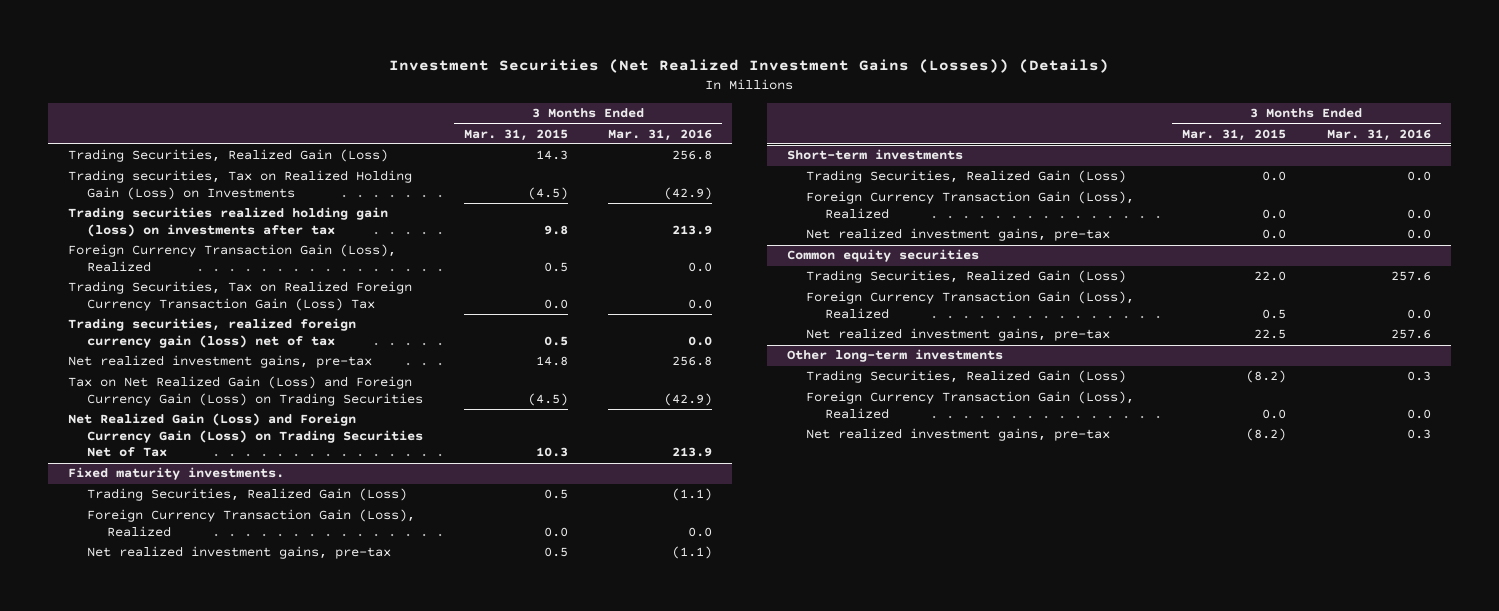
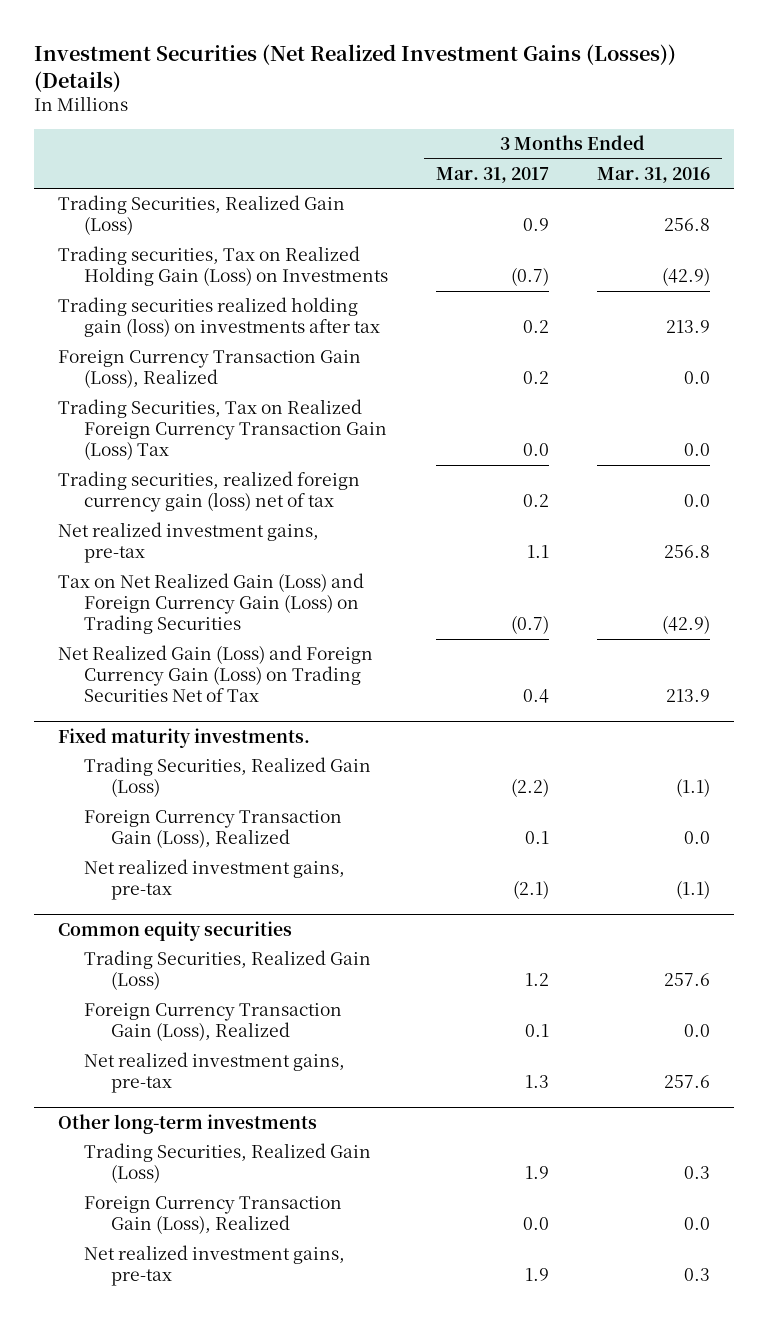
- | 3 Months Ended Mar. 31, 2015 | 3 Months Ended Mar. 31, 2016
+ | 3 Months Ended Mar. 31, 2017 | 3 Months Ended Mar. 31, 2016
- Short-term investments
- Trading Securities, Realized Gain (Loss) | 0.0 | 0.0
- Foreign Currency Transaction Gain (Loss), Realized | 0.0 | 0.0
- Net realized investment gains, pre-tax | 0.0 | 0.0

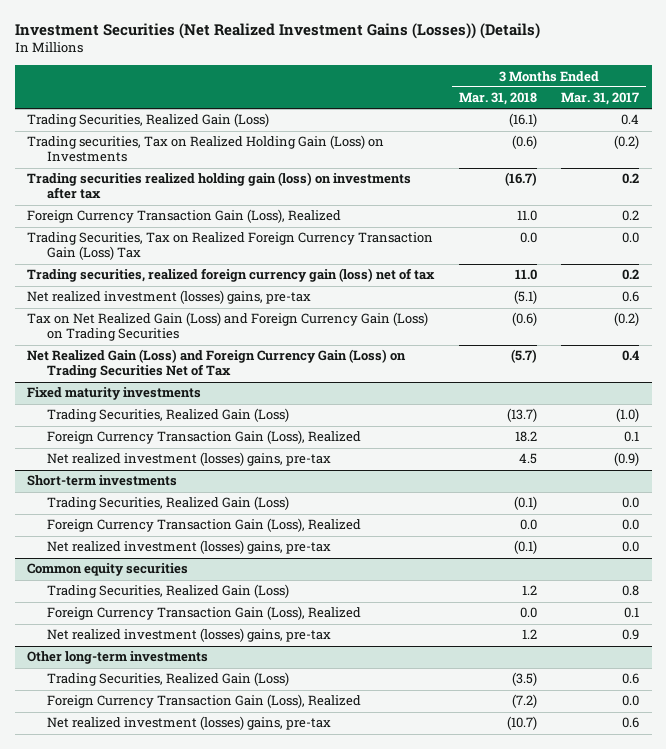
- | 3 Months Ended Mar. 31, 2017 | 3 Months Ended Mar. 31, 2016
+ | 3 Months Ended Mar. 31, 2018 | 3 Months Ended Mar. 31, 2017
- Trading Securities, Realized Gain (Loss) | 0.9 | 256.8
- Trading securities, Tax on Realized Holding Gain (Loss) on Investments | (0.7) | (42.9)
+ Trading Securities, Realized Gain (Loss) | (16.1) | 0.4
+ Trading securities, Tax on Realized Holding Gain (Loss) on Investments | (0.6) | (0.2)
- Net realized investment gains, pre-tax | 1.1 | 256.8
- Tax on Net Realized Gain (Loss) and Foreign Currency Gain (Loss) on Trading Securities | (0.7) | (42.9)
+ Net realized investment (losses) gains, pre-tax | (5.1) | 0.6
+ Tax on Net Realized Gain (Loss) and Foreign Currency Gain (Loss) on Trading Securities | (0.6) | (0.2)
- Fixed maturity investments.
- Trading Securities, Realized Gain (Loss) | (2.2) | (1.1)
+ Fixed maturity investments
+ Trading Securities, Realized Gain (Loss) | (13.7) | (1.0)
- Net realized investment gains, pre-tax | (2.1) | (1.1)
+ Net realized investment (losses) gains, pre-tax | 4.5 | (0.9)
+ Short-term investments
+ Trading Securities, Realized Gain (Loss) | (0.1) | 0.0
+ Foreign Currency Transaction Gain (Loss), Realized | 0.0 | 0.0
+ Net realized investment (losses) gains, pre-tax | (0.1) | 0.0
@ Common equity securities
- Trading Securities, Realized Gain (Loss) | 1.2 | 257.6
+ Trading Securities, Realized Gain (Loss) | 1.2 | 0.8
- Net realized investment gains, pre-tax | 1.3 | 257.6
+ Net realized investment (losses) gains, pre-tax | 1.2 | 0.9
@ Other long-term investments
- Trading Securities, Realized Gain (Loss) | 1.9 | 0.3
+ Trading Securities, Realized Gain (Loss) | (3.5) | 0.6
- Net realized investment gains, pre-tax | 1.9 | 0.3
+ Net realized investment (losses) gains, pre-tax | (10.7) | 0.6

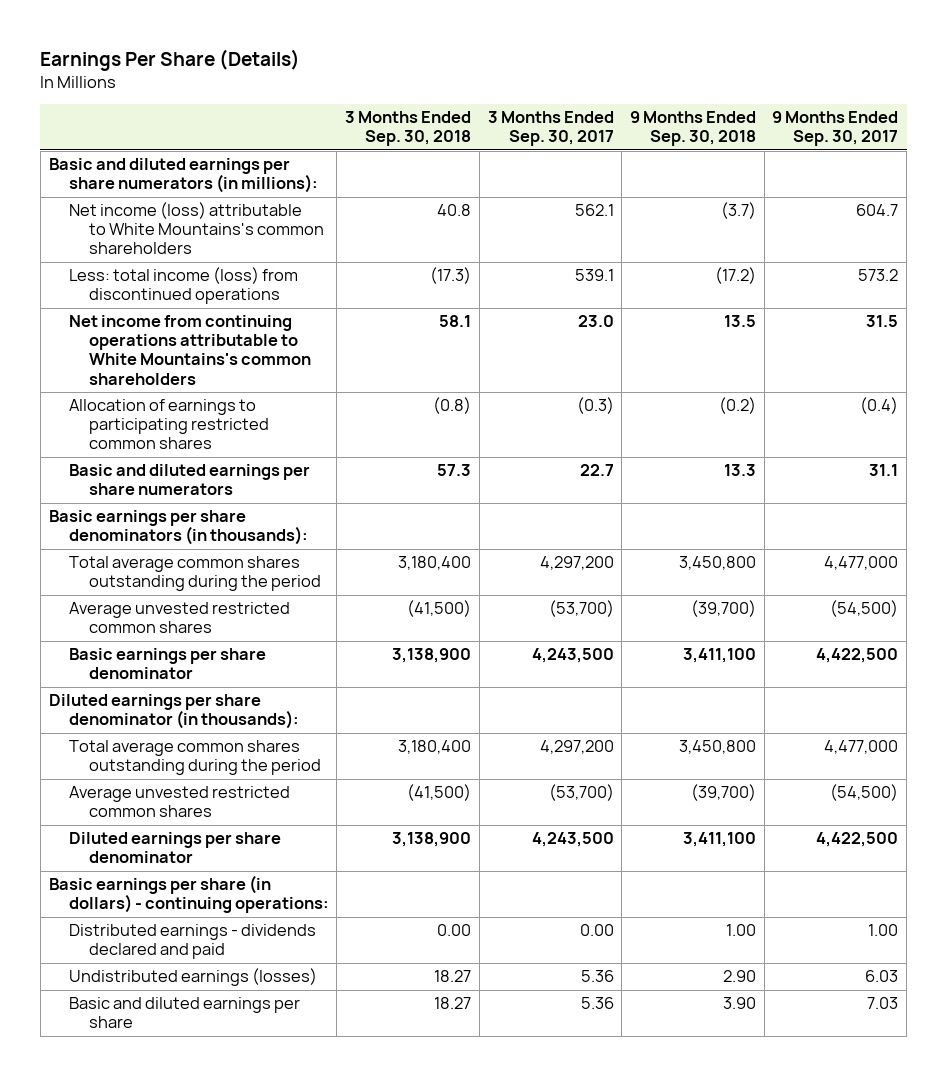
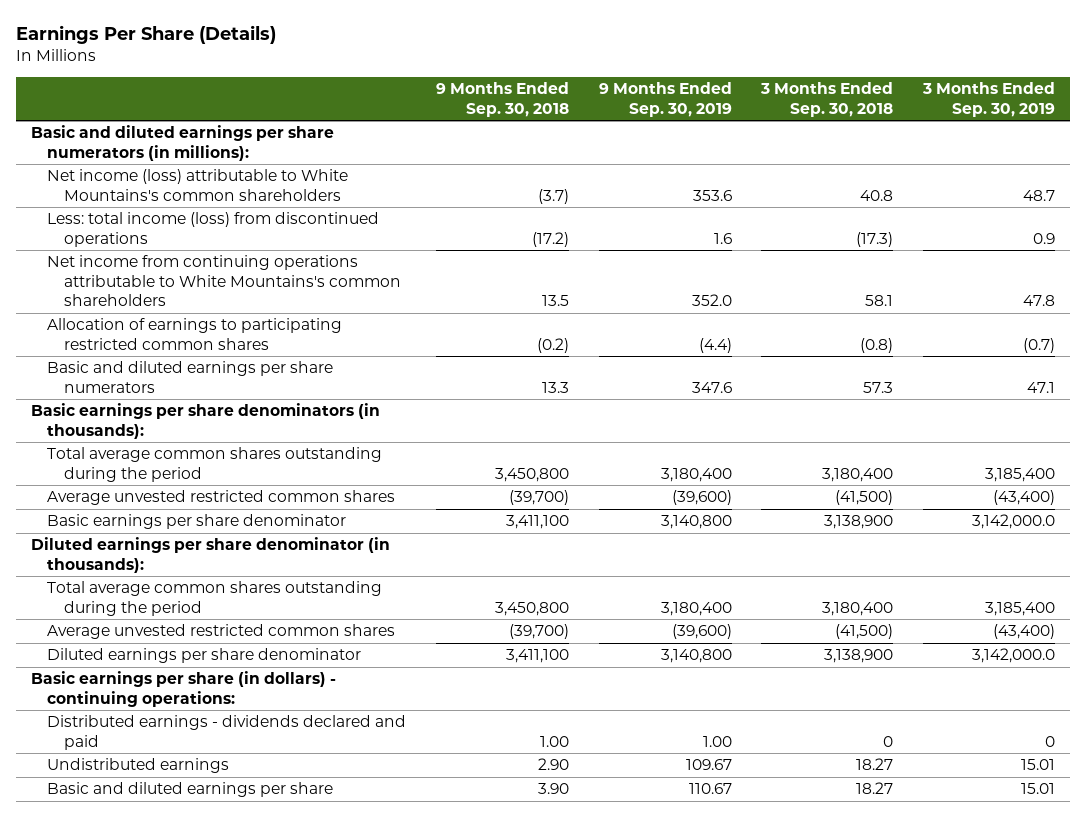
- | 3 Months Ended Sep. 30, 2018 | 3 Months Ended Sep. 30, 2017 | 9 Months Ended Sep. 30, 2018 | 9 Months Ended Sep. 30, 2017
+ | 9 Months Ended Sep. 30, 2018 | 9 Months Ended Sep. 30, 2019 | 3 Months Ended Sep. 30, 2018 | 3 Months Ended Sep. 30, 2019
- Distributed earnings - dividends declared and paid | 0.00 | 0.00 | 1.00 | 1.00
- Undistributed earnings (losses) | 18.27 | 5.36 | 2.90 | 6.03
+ Distributed earnings - dividends declared and paid | 1.00 | 1.00 | 0 | 0
+ Undistributed earnings | 2.90 | 109.67 | 18.27 | 15.01

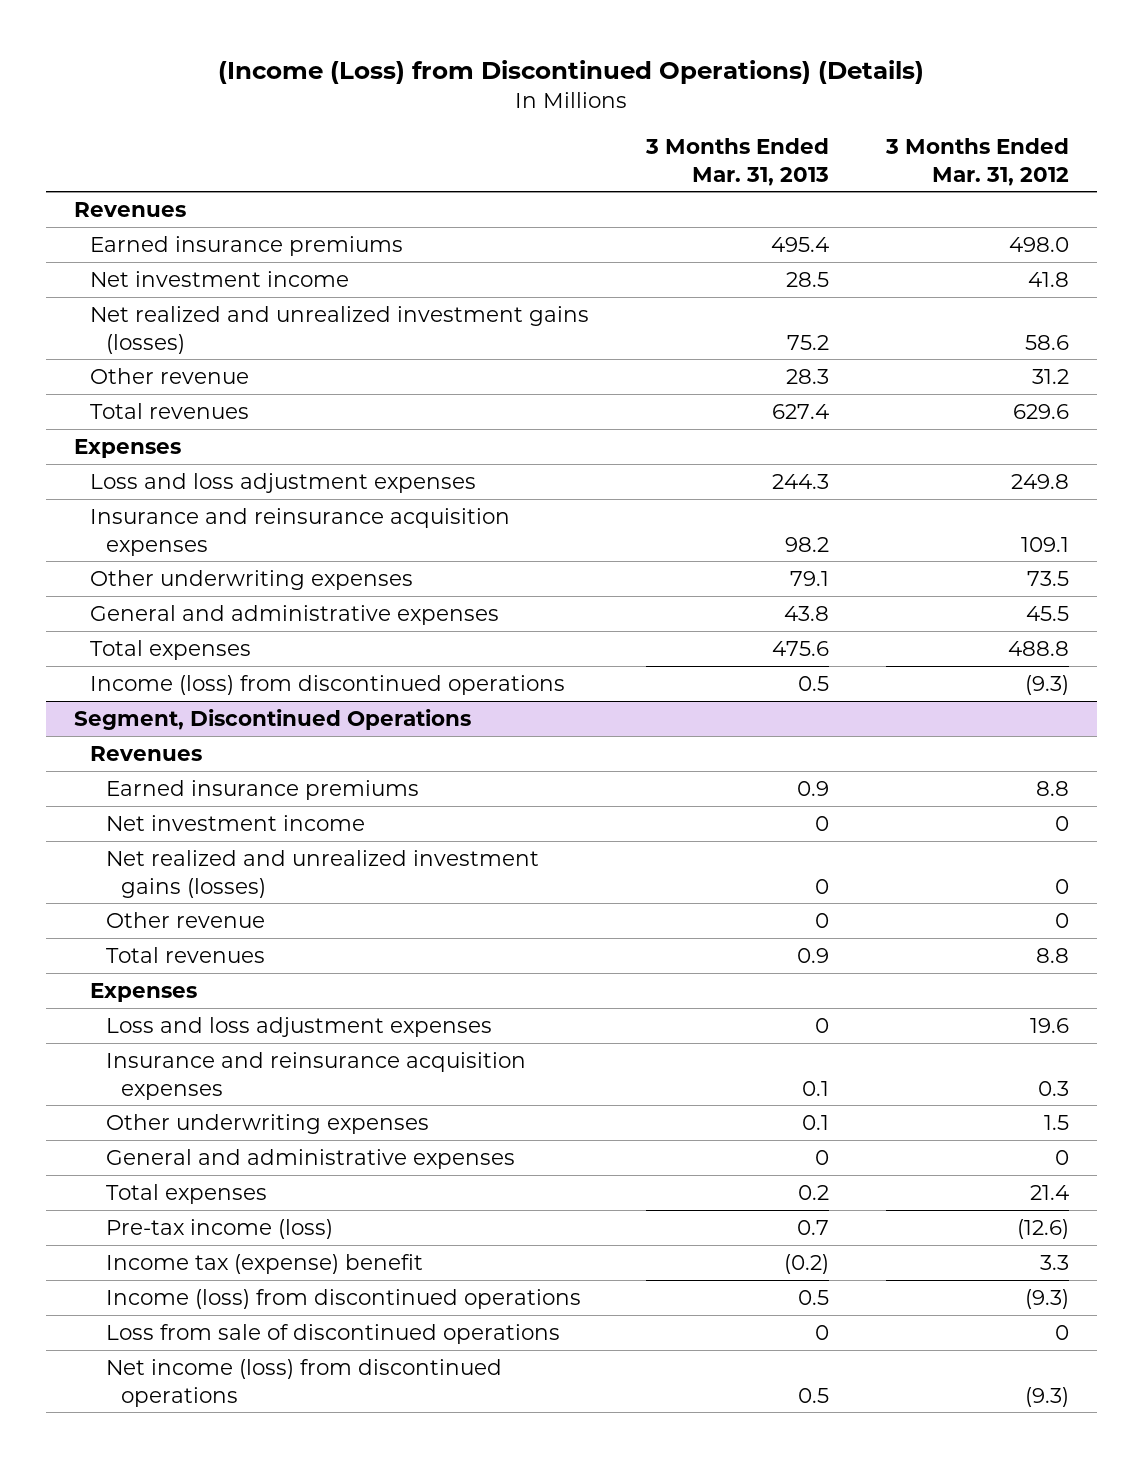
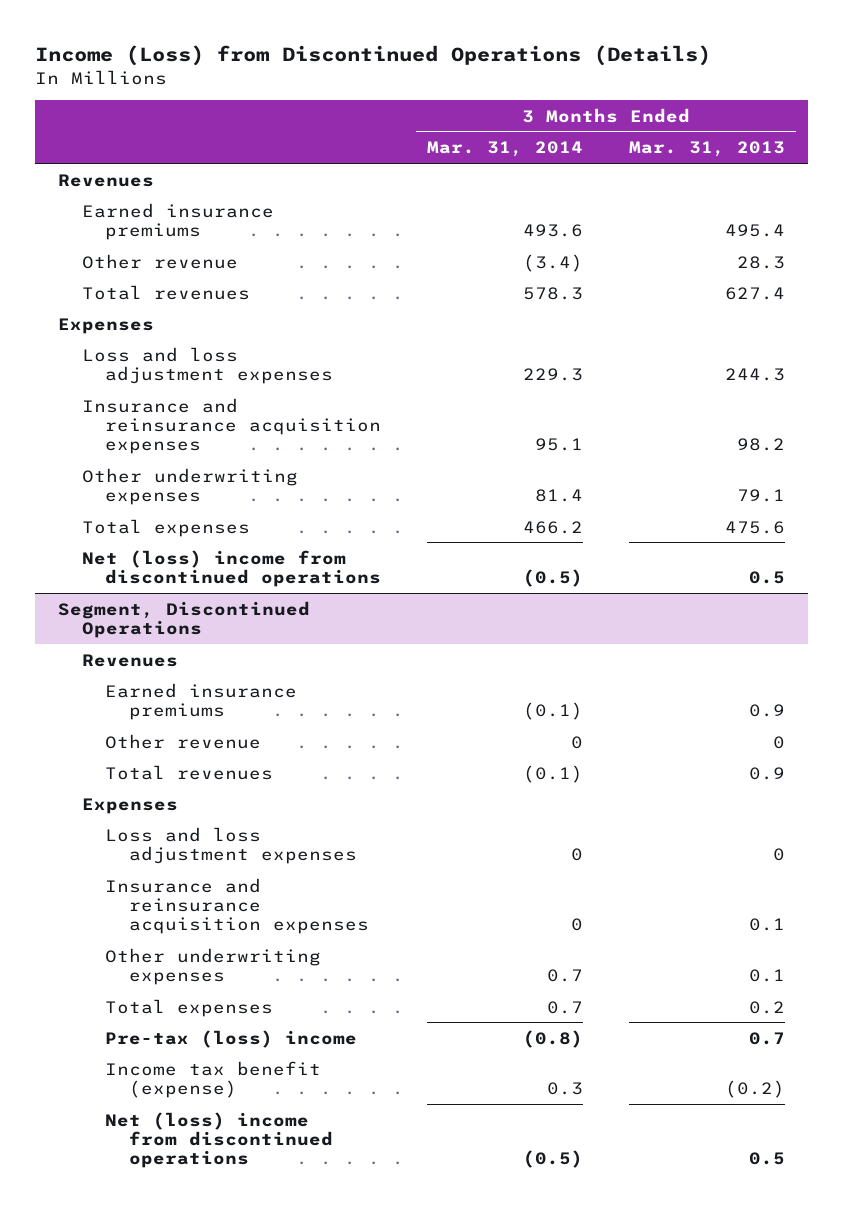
- (Income (Loss) from Discontinued Operations) (Details)
+ Income (Loss) from Discontinued Operations (Details)
- | 3 Months Ended Mar. 31, 2013 | 3 Months Ended Mar. 31, 2012
+ | 3 Months Ended Mar. 31, 2014 | 3 Months Ended Mar. 31, 2013
- Net investment income | 28.5 | 41.8
- Net realized and unrealized investment gains (losses) | 75.2 | 58.6
- General and administrative expenses | 43.8 | 45.5
- Income (loss) from discontinued operations | 0.5 | (9.3)
+ Net (loss) income from discontinued operations | (0.5) | 0.5
@ Segment, Discontinued Operations
- Net investment income | 0 | 0
- Net realized and unrealized investment gains (losses) | 0 | 0
- General and administrative expenses | 0 | 0
- Pre-tax income (loss) | 0.7 | (12.6)
- Income tax (expense) benefit | (0.2) | 3.3
- Income (loss) from discontinued operations | 0.5 | (9.3)
- Loss from sale of discontinued operations | 0 | 0
- Net income (loss) from discontinued operations | 0.5 | (9.3)
+ Pre-tax (loss) income | (0.8) | 0.7
+ Income tax benefit (expense) | 0.3 | (0.2)
+ Net (loss) income from discontinued operations | (0.5) | 0.5

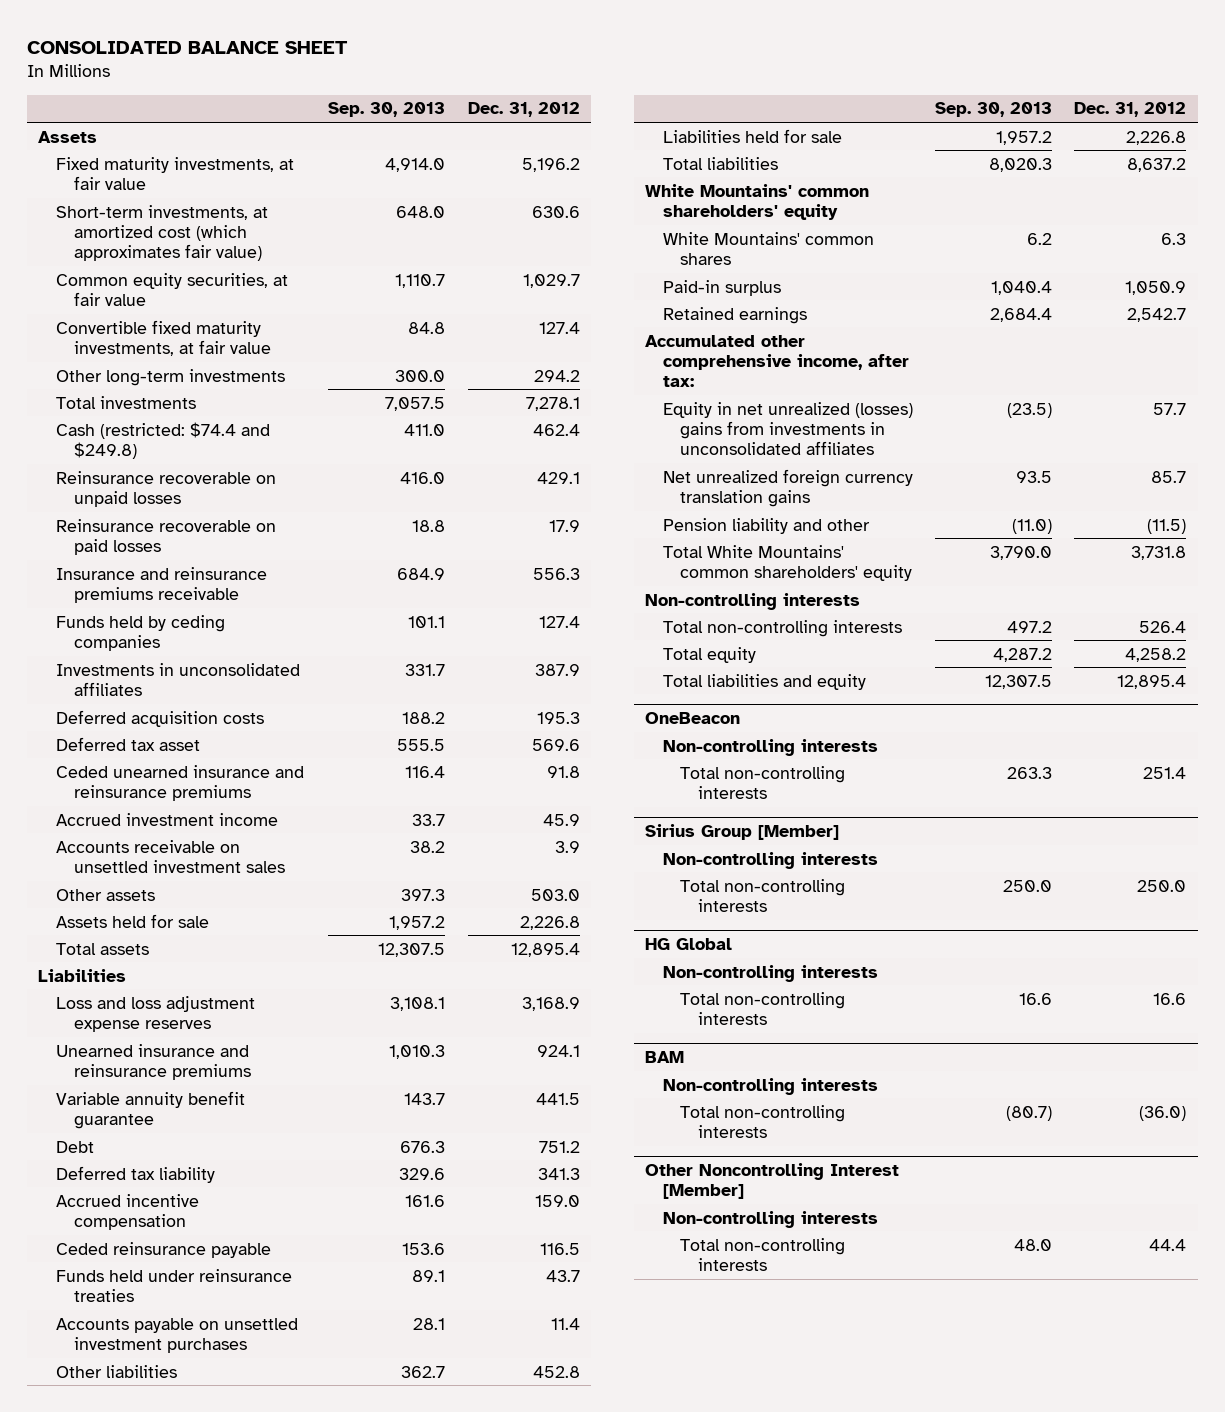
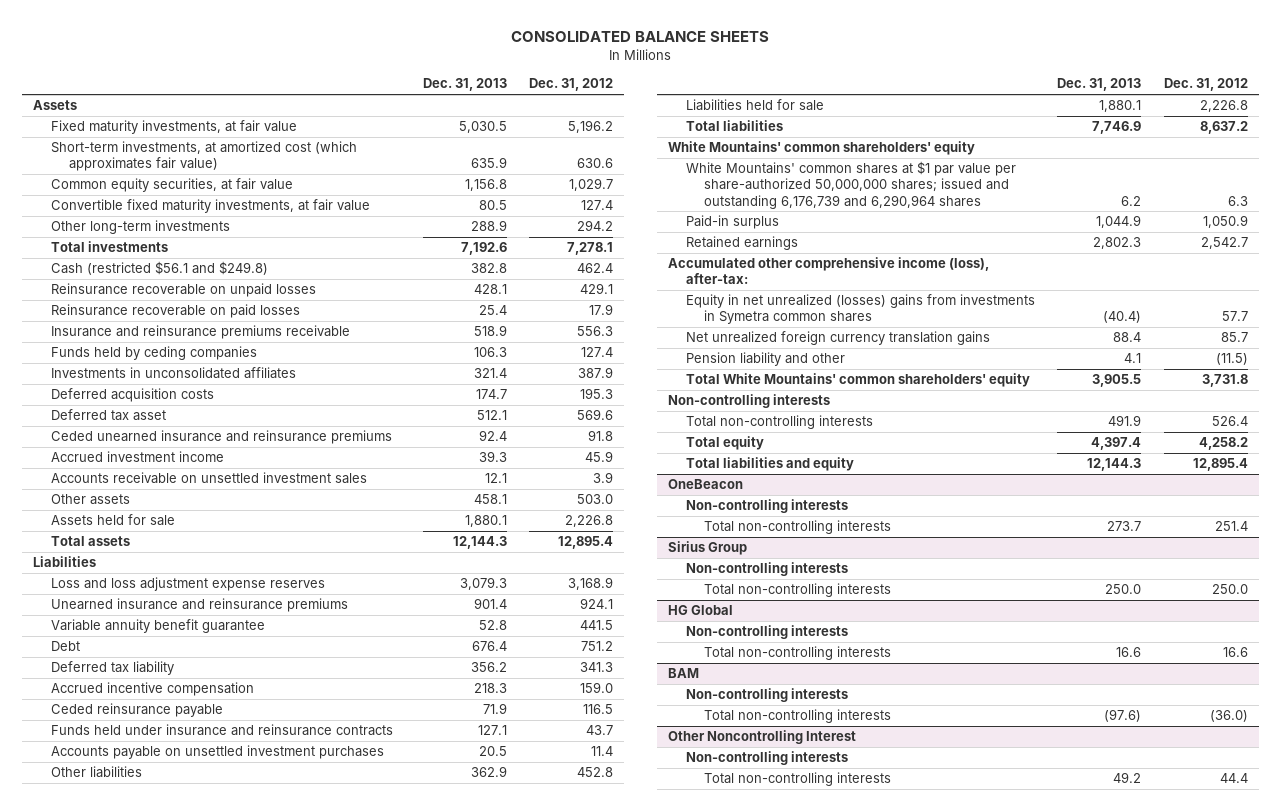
- CONSOLIDATED BALANCE SHEET
+ CONSOLIDATED BALANCE SHEETS
- | Sep. 30, 2013 | Dec. 31, 2012
+ | Dec. 31, 2013 | Dec. 31, 2012
- Cash (restricted: $74.4 and $249.8) | 411.0 | 462.4
+ Cash (restricted $56.1 and $249.8) | 382.8 | 462.4
- Funds held under reinsurance treaties | 89.1 | 43.7
+ Funds held under insurance and reinsurance contracts | 127.1 | 43.7
- White Mountains' common shares | 6.2 | 6.3
+ White Mountains' common shares at $1 par value per share-authorized 50,000,000 shares; issued and outstanding 6,176,739 and 6,290,964 shares | 6.2 | 6.3
- Accumulated other comprehensive income, after tax:
- Equity in net unrealized (losses) gains from investments in unconsolidated affiliates | (23.5) | 57.7
+ Accumulated other comprehensive income (loss), after-tax:
+ Equity in net unrealized (losses) gains from investments in Symetra common shares | (40.4) | 57.7
- Sirius Group [Member]
+ Sirius Group
- Other Noncontrolling Interest [Member]
+ Other Noncontrolling Interest

